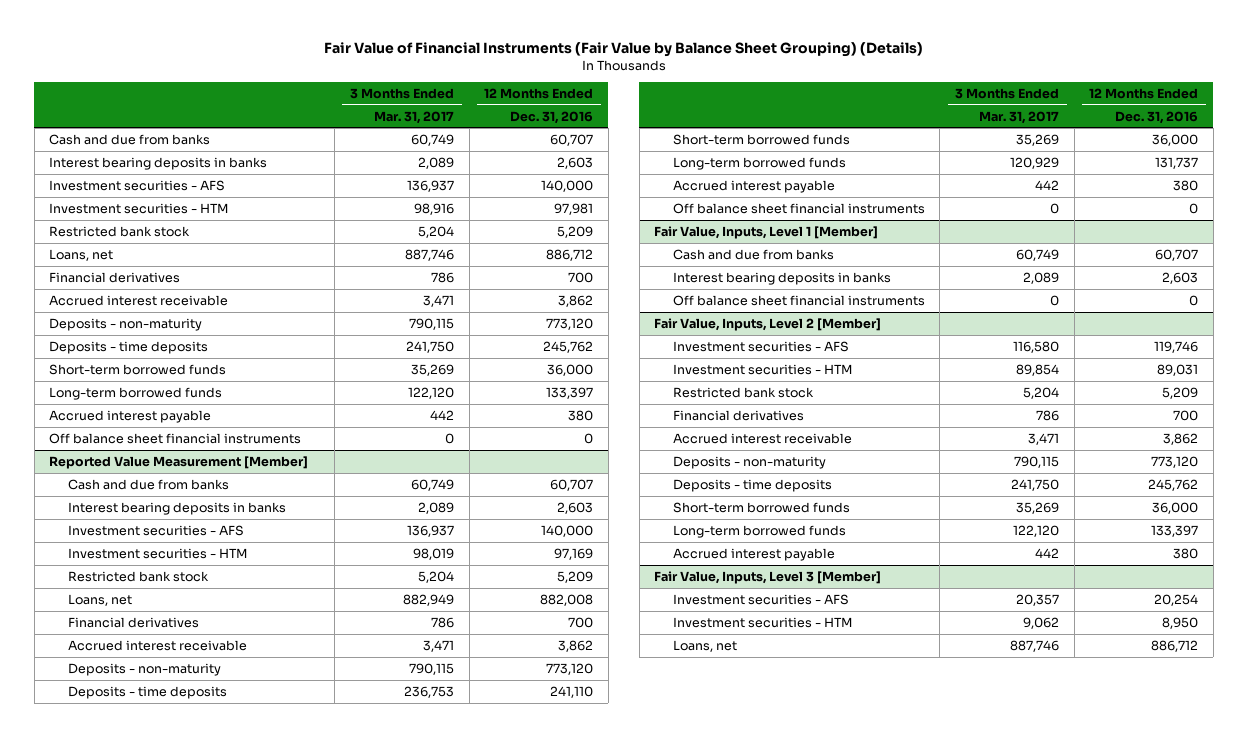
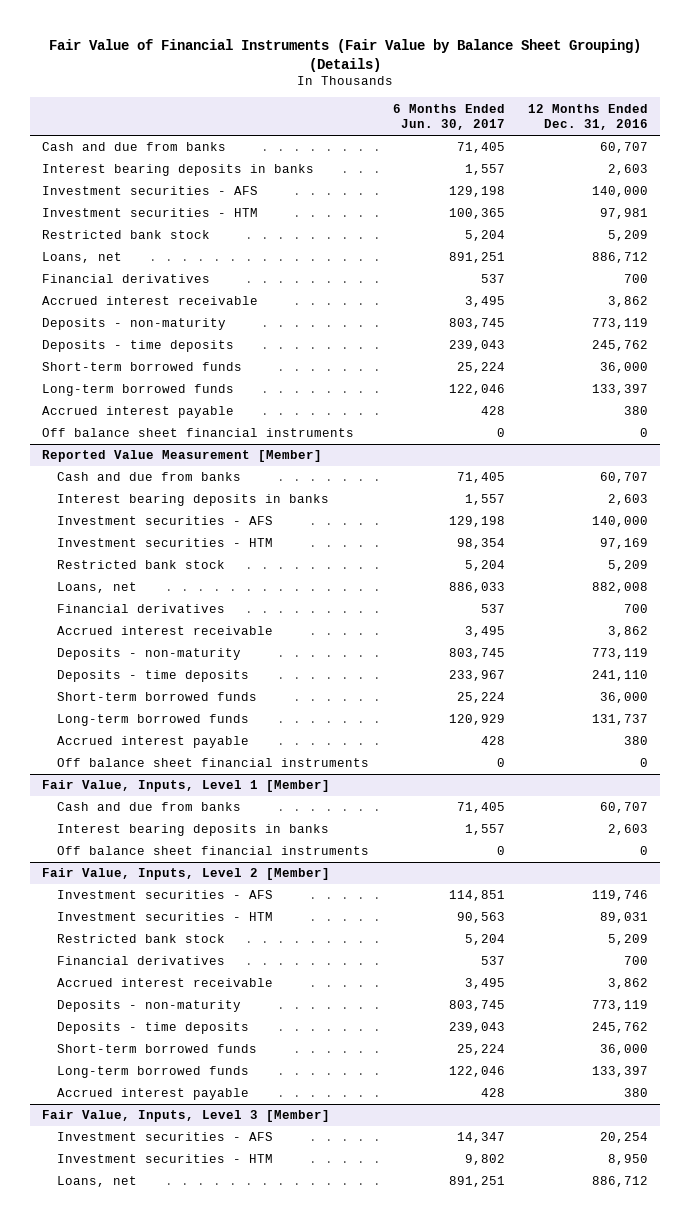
- | 3 Months Ended Mar. 31, 2017 | 12 Months Ended Dec. 31, 2016
+ | 6 Months Ended Jun. 30, 2017 | 12 Months Ended Dec. 31, 2016
- Deposits - non-maturity | 790,115 | 773,120
+ Deposits - non-maturity | 803,745 | 773,119
@ Reported Value Measurement [Member]
- Deposits - non-maturity | 790,115 | 773,120
+ Deposits - non-maturity | 803,745 | 773,119
@ Fair Value, Inputs, Level 2 [Member]
- Deposits - non-maturity | 790,115 | 773,120
+ Deposits - non-maturity | 803,745 | 773,119

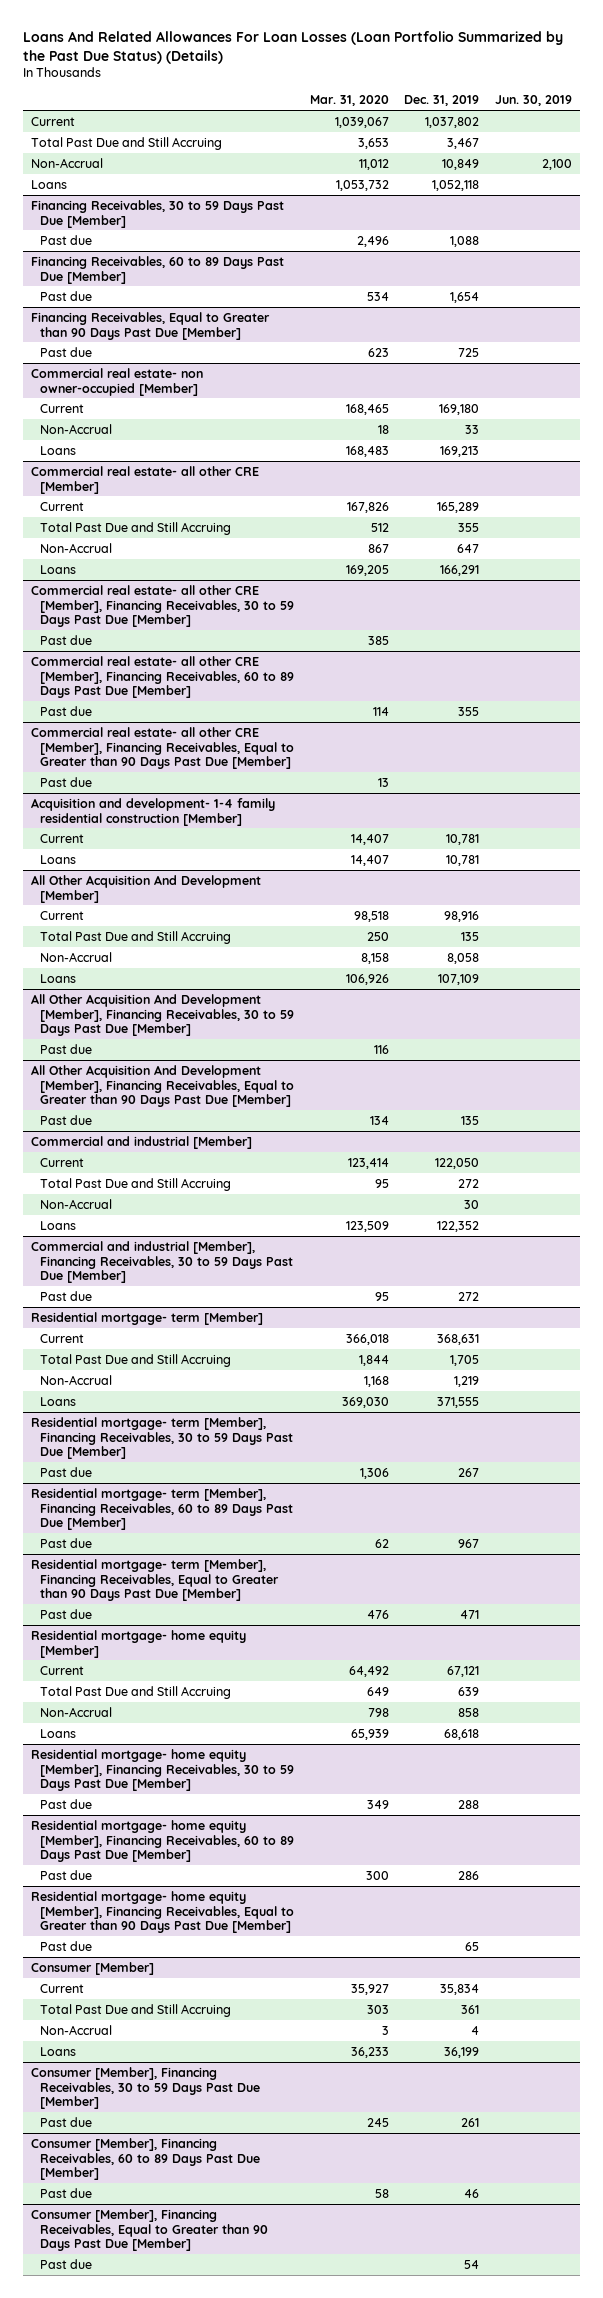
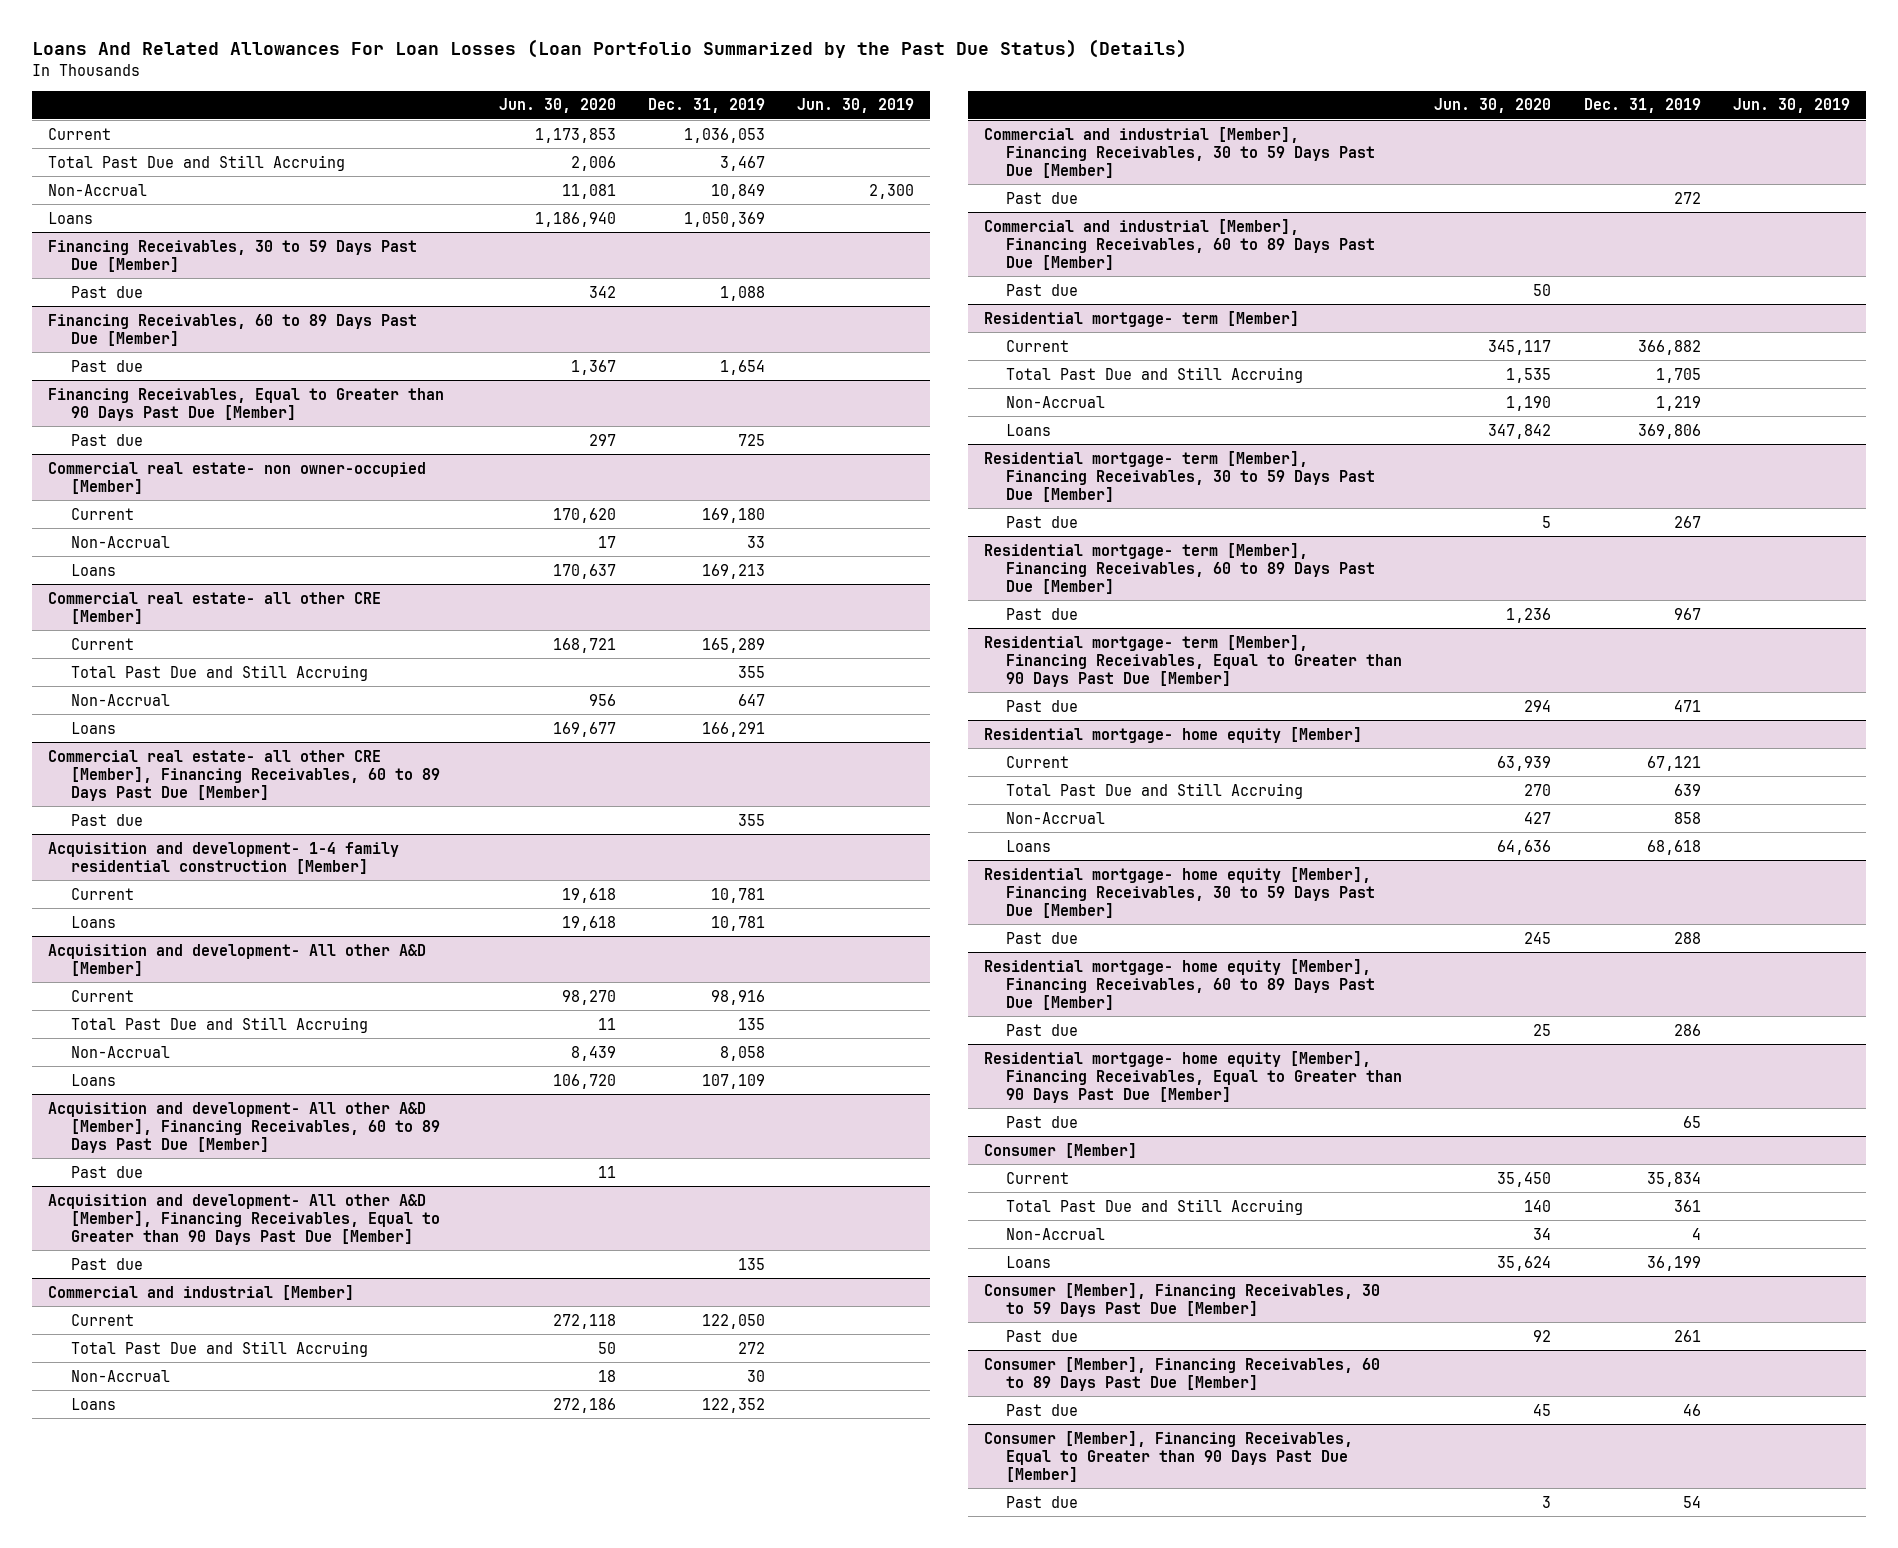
- | Mar. 31, 2020 | Dec. 31, 2019 | Jun. 30, 2019
+ | Jun. 30, 2020 | Dec. 31, 2019 | Jun. 30, 2019
- Current | 1,039,067 | 1,037,802 |
+ Current | 1,173,853 | 1,036,053 |
- Non-Accrual | 11,012 | 10,849 | 2,100
- Loans | 1,053,732 | 1,052,118 |
+ Non-Accrual | 11,081 | 10,849 | 2,300
+ Loans | 1,186,940 | 1,050,369 |
- Commercial real estate- all other CRE [Member], Financing Receivables, 30 to 59 Days Past Due [Member]
- Past due | 385 | |
- Commercial real estate- all other CRE [Member], Financing Receivables, Equal to Greater than 90 Days Past Due [Member]
- Past due | 13 | |
- All Other Acquisition And Development [Member]
+ Acquisition and development- All other A&D [Member]
- All Other Acquisition And Development [Member], Financing Receivables, 30 to 59 Days Past Due [Member]
+ Acquisition and development- All other A&D [Member], Financing Receivables, 60 to 89 Days Past Due [Member]
- All Other Acquisition And Development [Member], Financing Receivables, Equal to Greater than 90 Days Past Due [Member]
+ Acquisition and development- All other A&D [Member], Financing Receivables, Equal to Greater than 90 Days Past Due [Member]
+ Commercial and industrial [Member], Financing Receivables, 60 to 89 Days Past Due [Member]
+ Past due | 50 | |
@ Residential mortgage- term [Member]
- Current | 366,018 | 368,631 |
+ Current | 345,117 | 366,882 |
- Loans | 369,030 | 371,555 |
+ Loans | 347,842 | 369,806 |

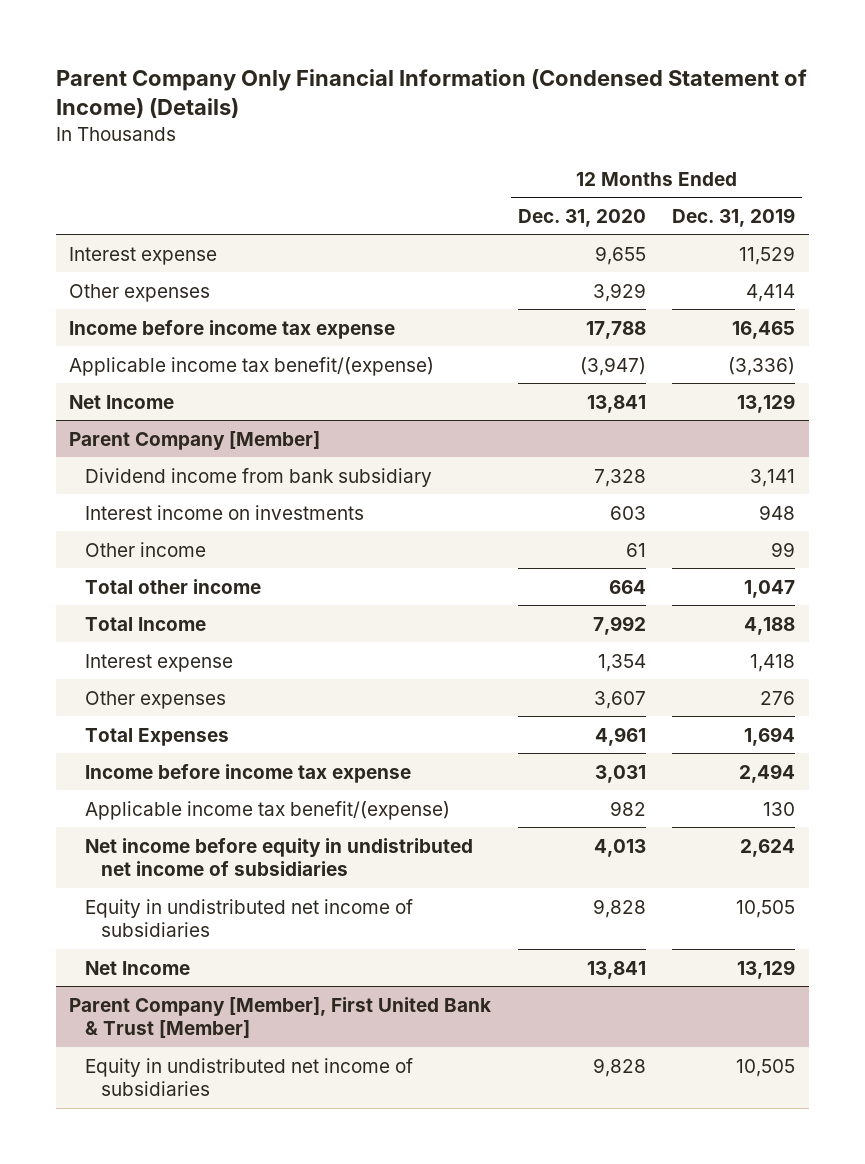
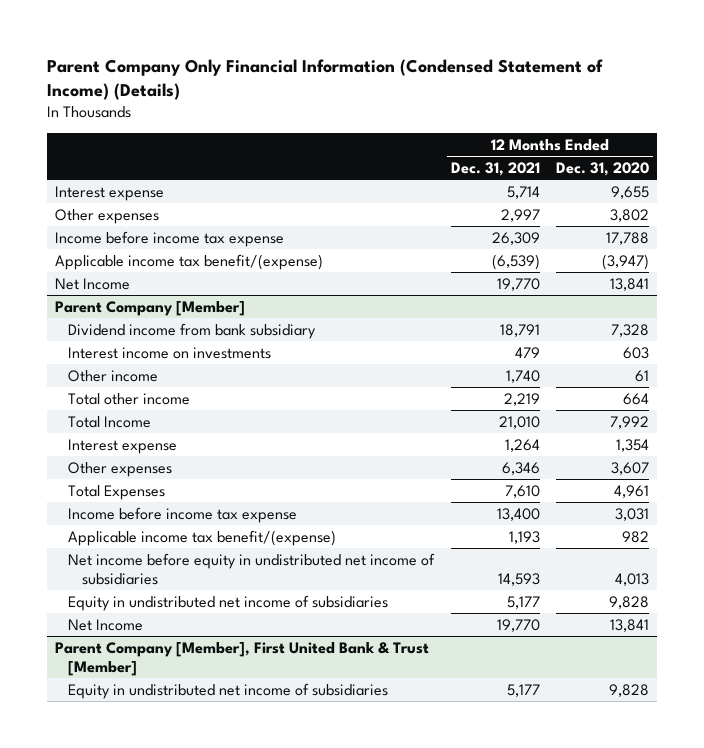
- | 12 Months Ended Dec. 31, 2020 | 12 Months Ended Dec. 31, 2019
+ | 12 Months Ended Dec. 31, 2021 | 12 Months Ended Dec. 31, 2020
- Other expenses | 3,929 | 4,414
+ Other expenses | 2,997 | 3,802

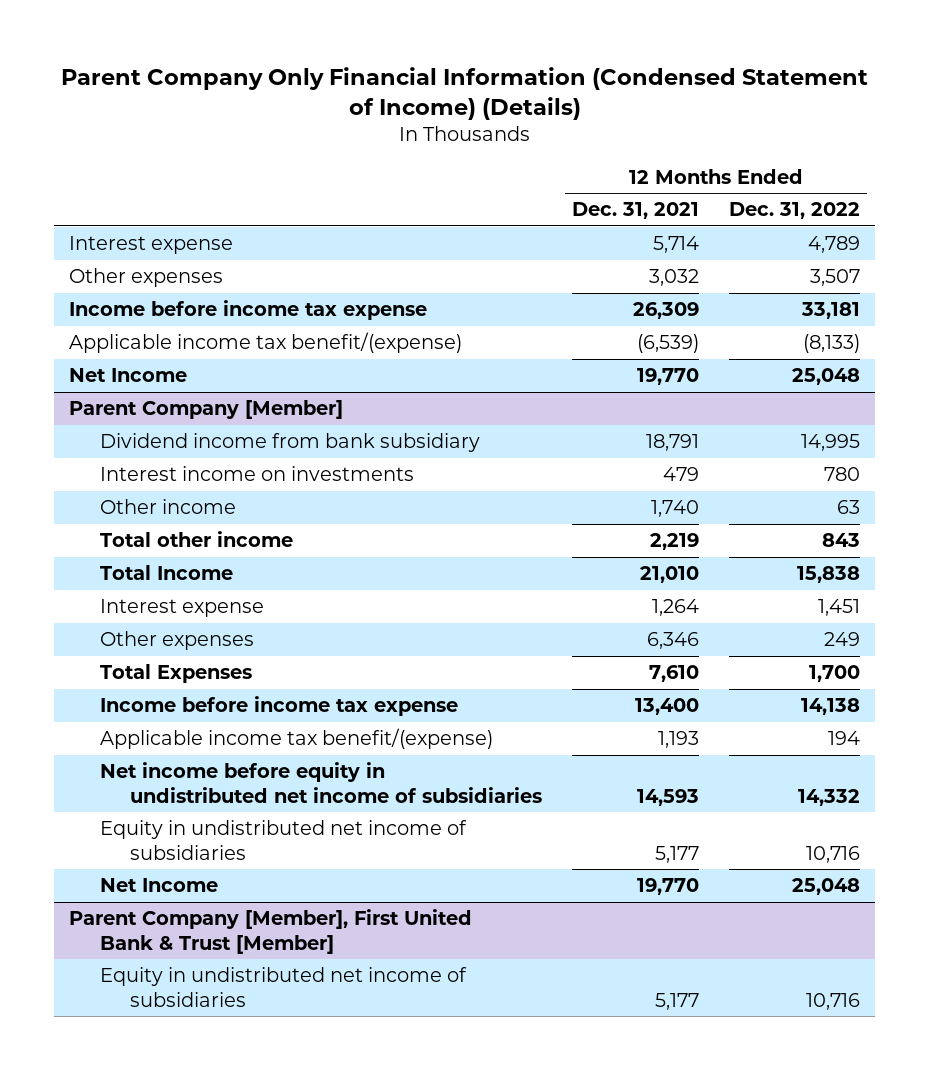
- | 12 Months Ended Dec. 31, 2021 | 12 Months Ended Dec. 31, 2020
+ | 12 Months Ended Dec. 31, 2021 | 12 Months Ended Dec. 31, 2022
- Other expenses | 2,997 | 3,802
+ Other expenses | 3,032 | 3,507

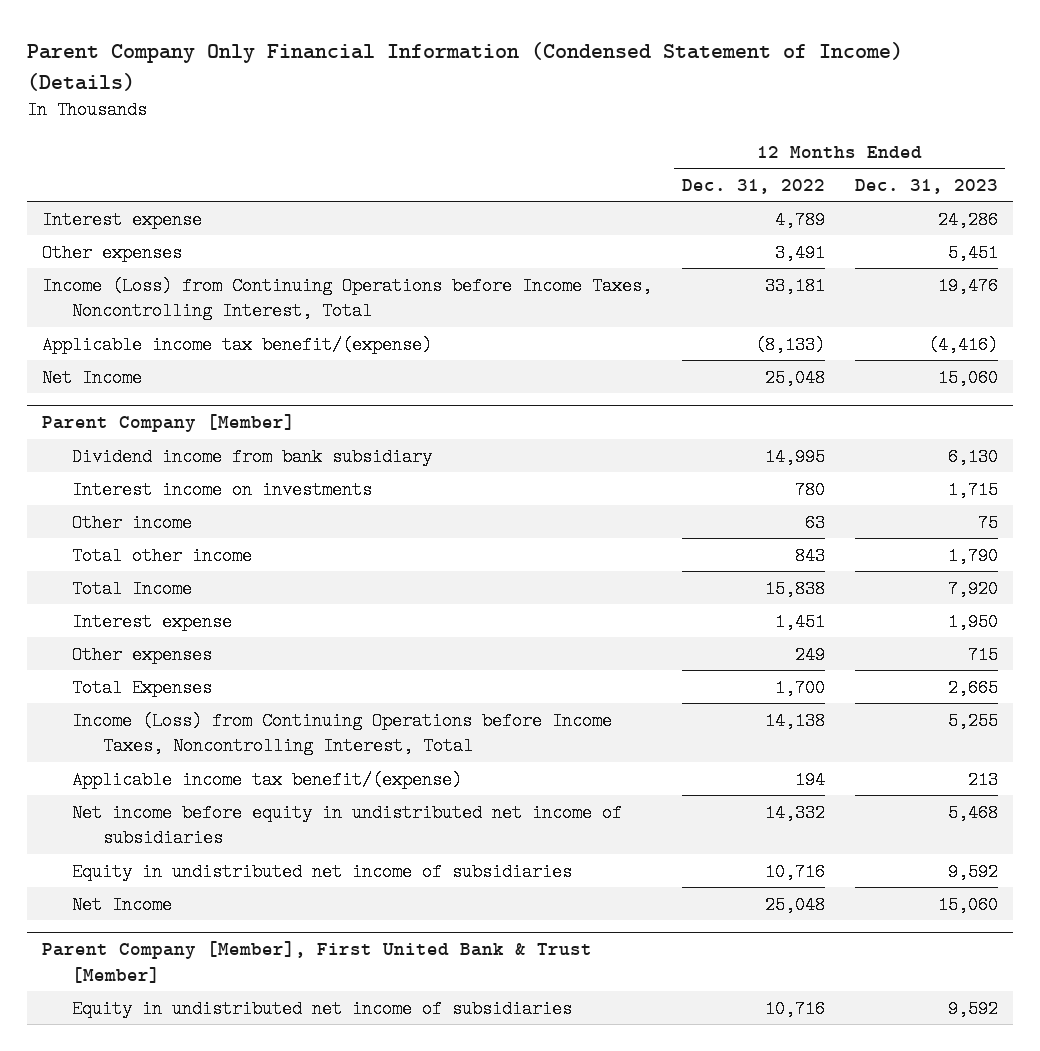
- | 12 Months Ended Dec. 31, 2021 | 12 Months Ended Dec. 31, 2022
+ | 12 Months Ended Dec. 31, 2022 | 12 Months Ended Dec. 31, 2023
- Other expenses | 3,032 | 3,507
- Income before income tax expense | 26,309 | 33,181
+ Other expenses | 3,491 | 5,451
+ Income (Loss) from Continuing Operations before Income Taxes, Noncontrolling Interest, Total | 33,181 | 19,476
@ Parent Company [Member]
- Income before income tax expense | 13,400 | 14,138
+ Income (Loss) from Continuing Operations before Income Taxes, Noncontrolling Interest, Total | 14,138 | 5,255

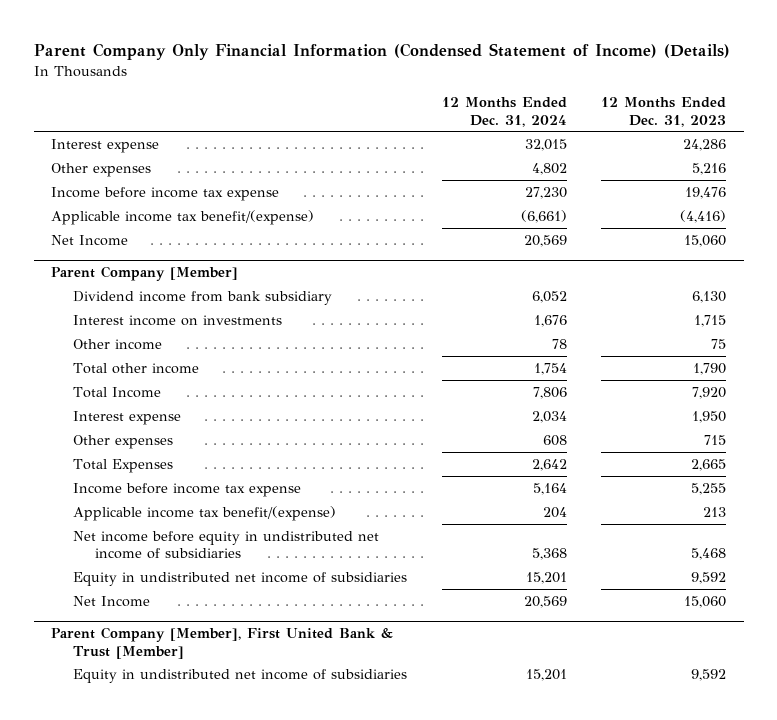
- | 12 Months Ended Dec. 31, 2022 | 12 Months Ended Dec. 31, 2023
+ | 12 Months Ended Dec. 31, 2024 | 12 Months Ended Dec. 31, 2023
- Other expenses | 3,491 | 5,451
- Income (Loss) from Continuing Operations before Income Taxes, Noncontrolling Interest, Total | 33,181 | 19,476
+ Other expenses | 4,802 | 5,216
+ Income before income tax expense | 27,230 | 19,476
@ Parent Company [Member]
- Income (Loss) from Continuing Operations before Income Taxes, Noncontrolling Interest, Total | 14,138 | 5,255
+ Income before income tax expense | 5,164 | 5,255

